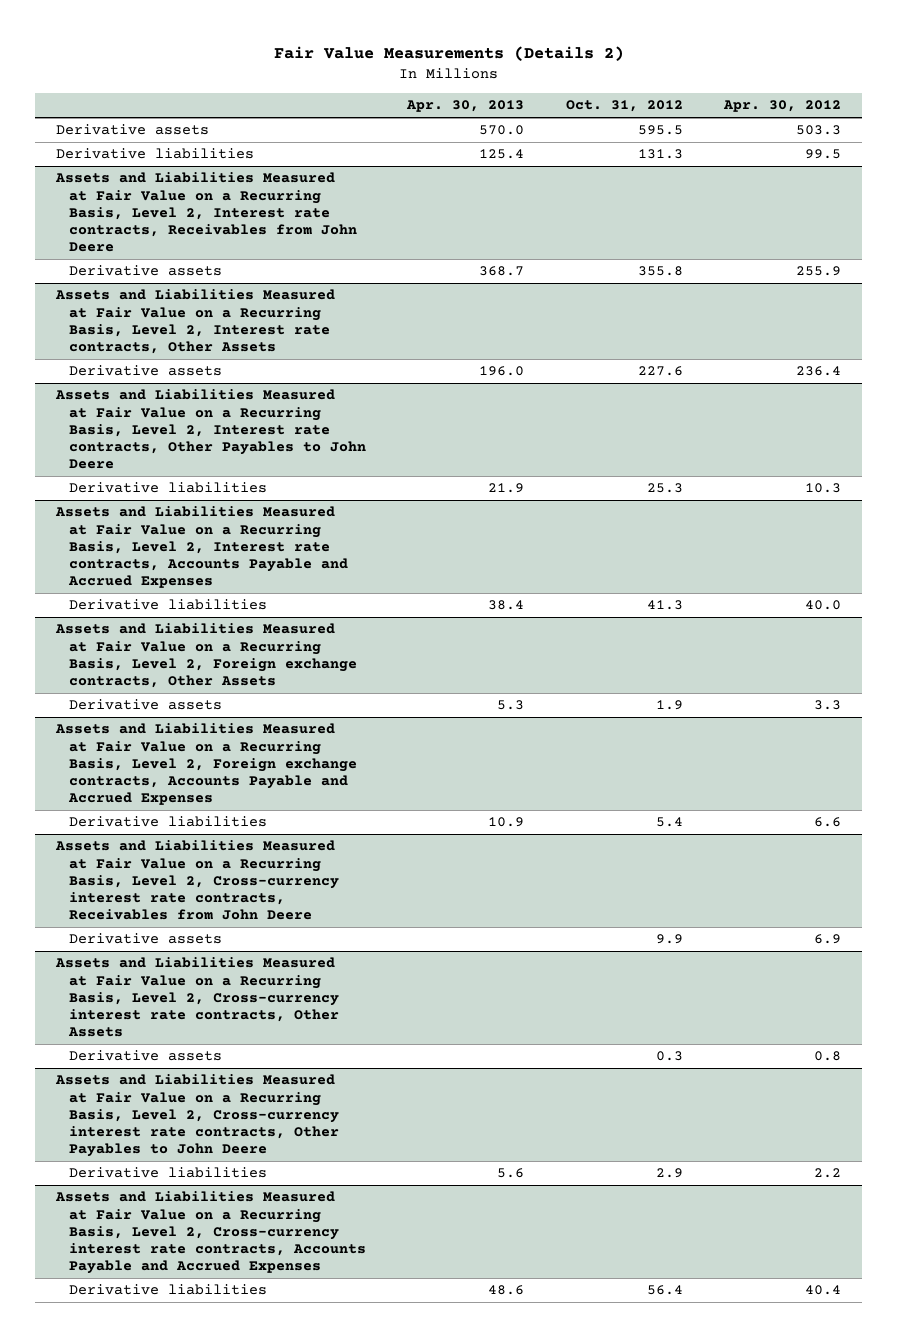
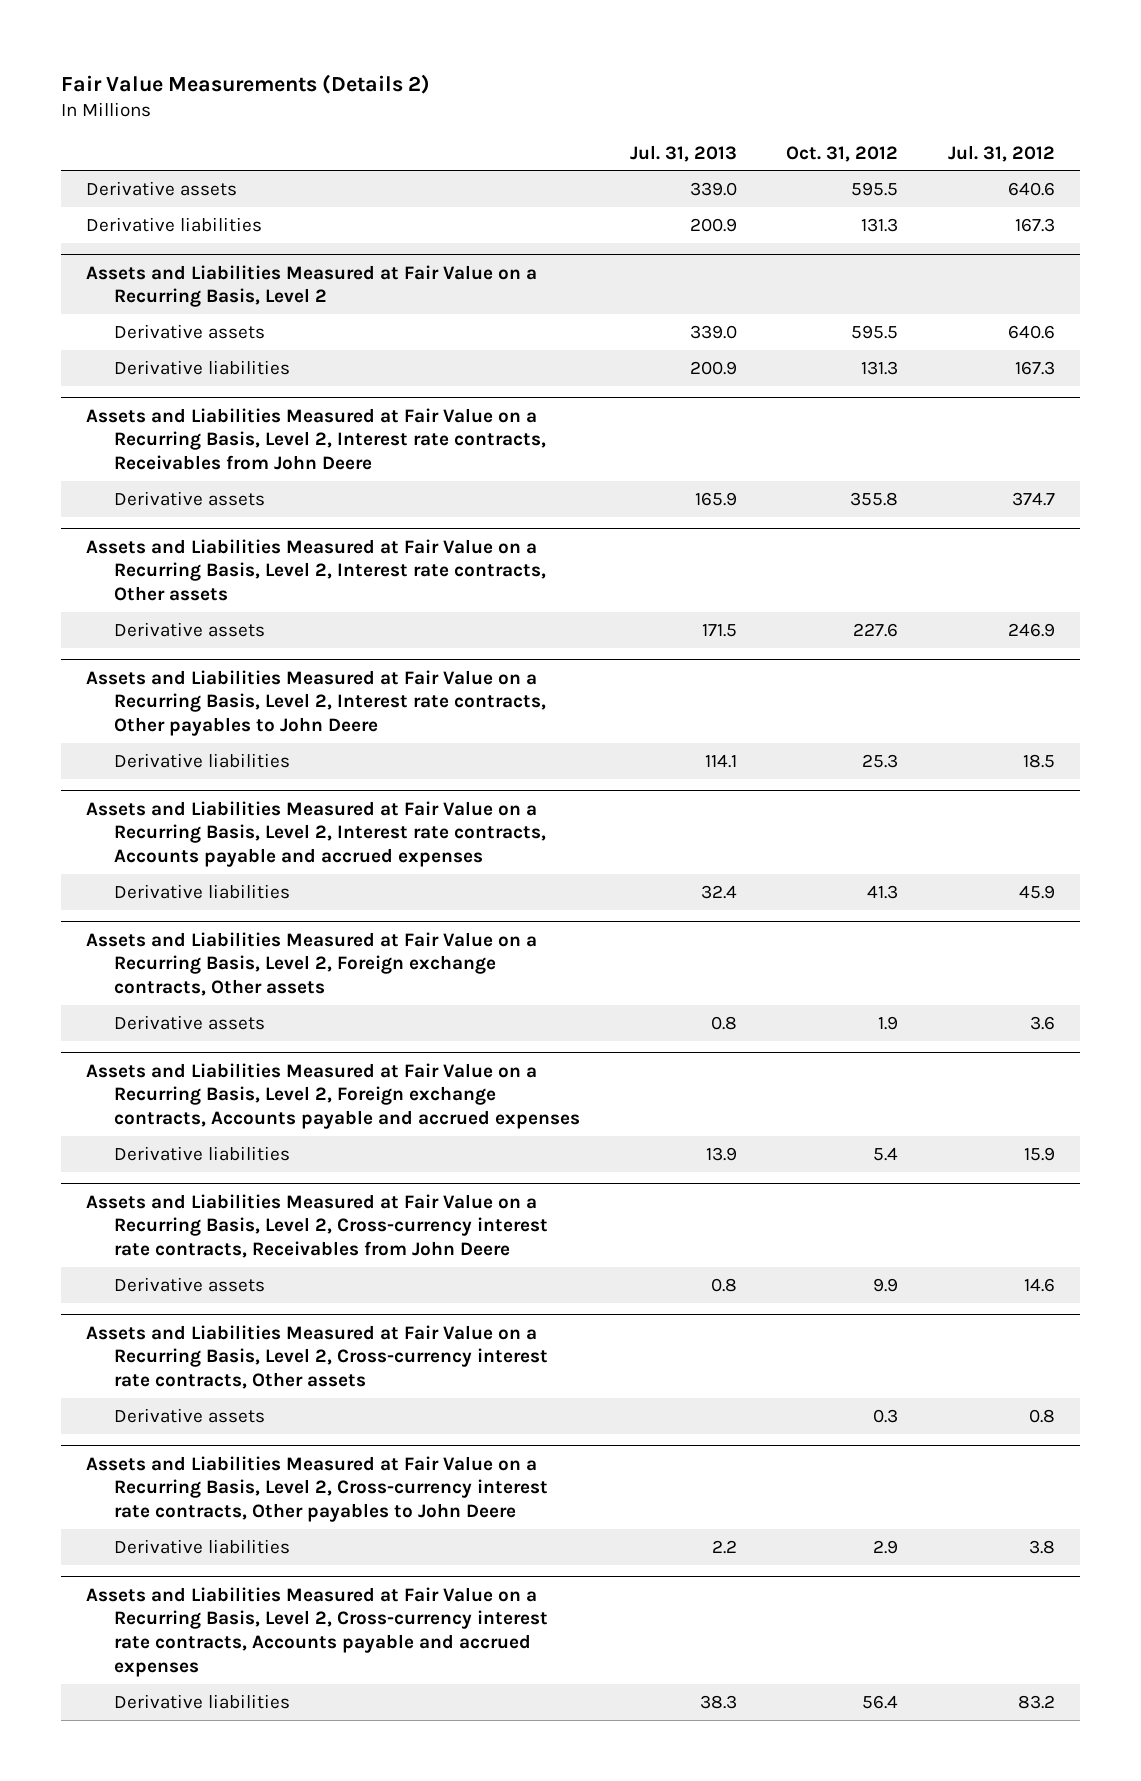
- | Apr. 30, 2013 | Oct. 31, 2012 | Apr. 30, 2012
+ | Jul. 31, 2013 | Oct. 31, 2012 | Jul. 31, 2012
+ Assets and Liabilities Measured at Fair Value on a Recurring Basis, Level 2
+ Derivative assets | 339.0 | 595.5 | 640.6
+ Derivative liabilities | 200.9 | 131.3 | 167.3
- Assets and Liabilities Measured at Fair Value on a Recurring Basis, Level 2, Interest rate contracts, Other Assets
+ Assets and Liabilities Measured at Fair Value on a Recurring Basis, Level 2, Interest rate contracts, Other assets
- Assets and Liabilities Measured at Fair Value on a Recurring Basis, Level 2, Interest rate contracts, Other Payables to John Deere
+ Assets and Liabilities Measured at Fair Value on a Recurring Basis, Level 2, Interest rate contracts, Other payables to John Deere
- Assets and Liabilities Measured at Fair Value on a Recurring Basis, Level 2, Interest rate contracts, Accounts Payable and Accrued Expenses
+ Assets and Liabilities Measured at Fair Value on a Recurring Basis, Level 2, Interest rate contracts, Accounts payable and accrued expenses
- Assets and Liabilities Measured at Fair Value on a Recurring Basis, Level 2, Foreign exchange contracts, Other Assets
+ Assets and Liabilities Measured at Fair Value on a Recurring Basis, Level 2, Foreign exchange contracts, Other assets
- Assets and Liabilities Measured at Fair Value on a Recurring Basis, Level 2, Foreign exchange contracts, Accounts Payable and Accrued Expenses
+ Assets and Liabilities Measured at Fair Value on a Recurring Basis, Level 2, Foreign exchange contracts, Accounts payable and accrued expenses
- Assets and Liabilities Measured at Fair Value on a Recurring Basis, Level 2, Cross-currency interest rate contracts, Other Assets
+ Assets and Liabilities Measured at Fair Value on a Recurring Basis, Level 2, Cross-currency interest rate contracts, Other assets
- Assets and Liabilities Measured at Fair Value on a Recurring Basis, Level 2, Cross-currency interest rate contracts, Other Payables to John Deere
+ Assets and Liabilities Measured at Fair Value on a Recurring Basis, Level 2, Cross-currency interest rate contracts, Other payables to John Deere
- Assets and Liabilities Measured at Fair Value on a Recurring Basis, Level 2, Cross-currency interest rate contracts, Accounts Payable and Accrued Expenses
+ Assets and Liabilities Measured at Fair Value on a Recurring Basis, Level 2, Cross-currency interest rate contracts, Accounts payable and accrued expenses

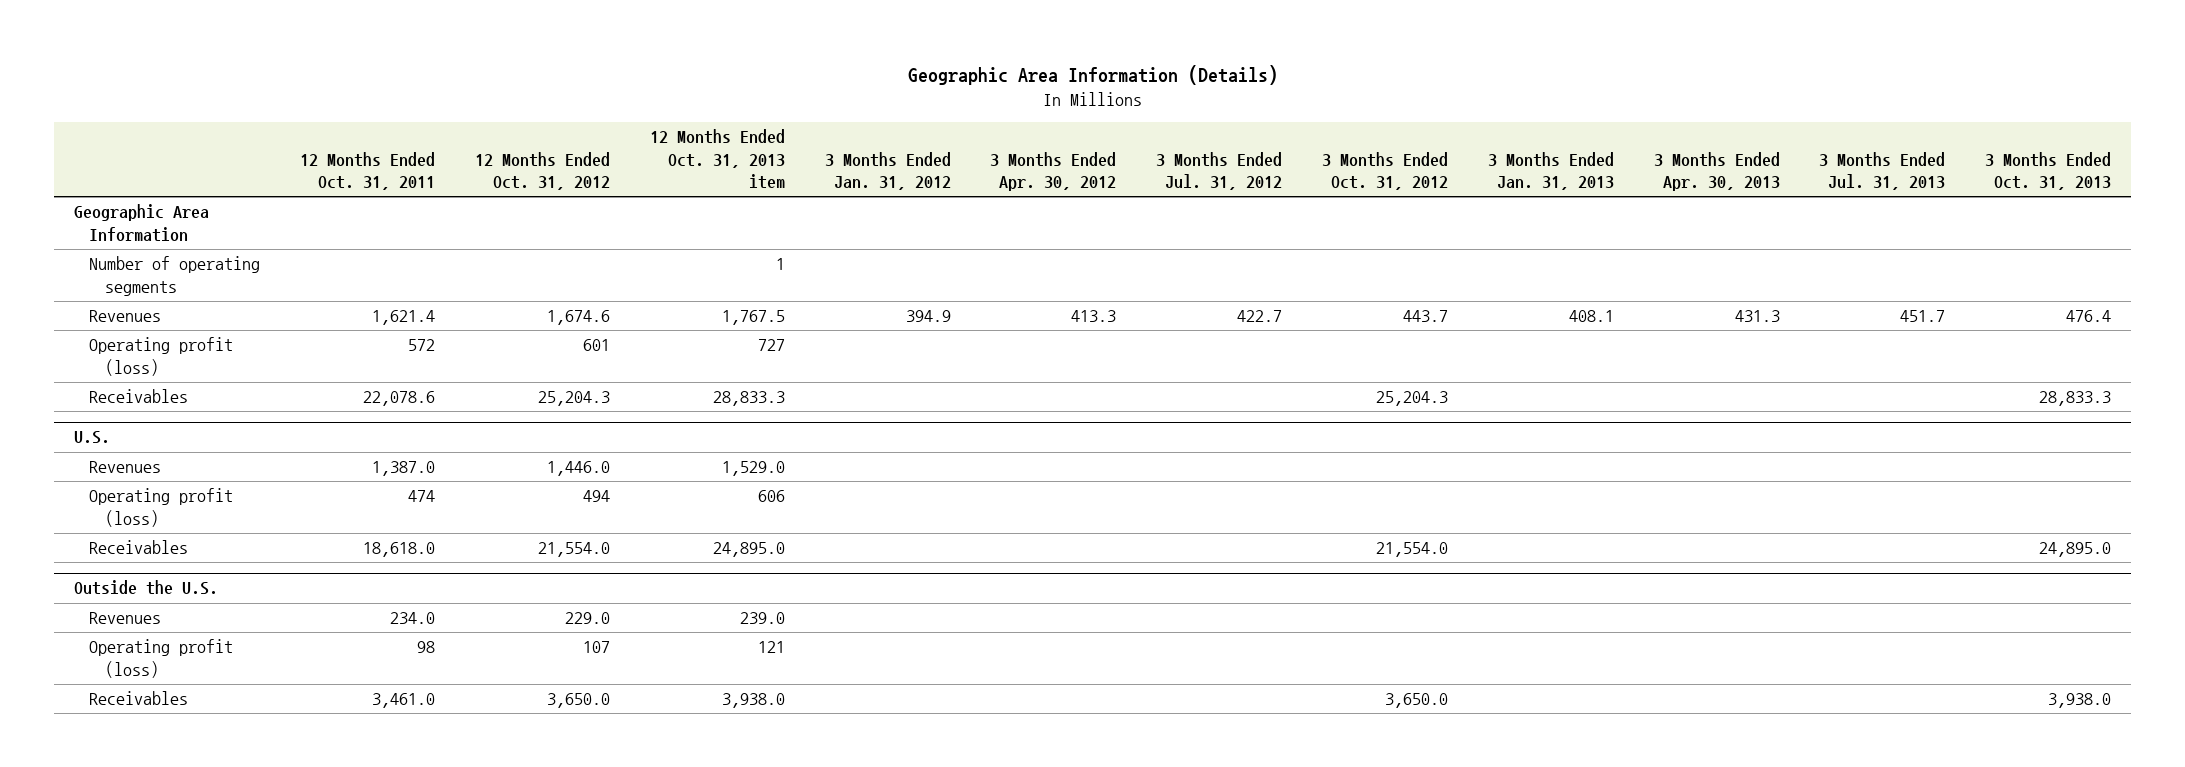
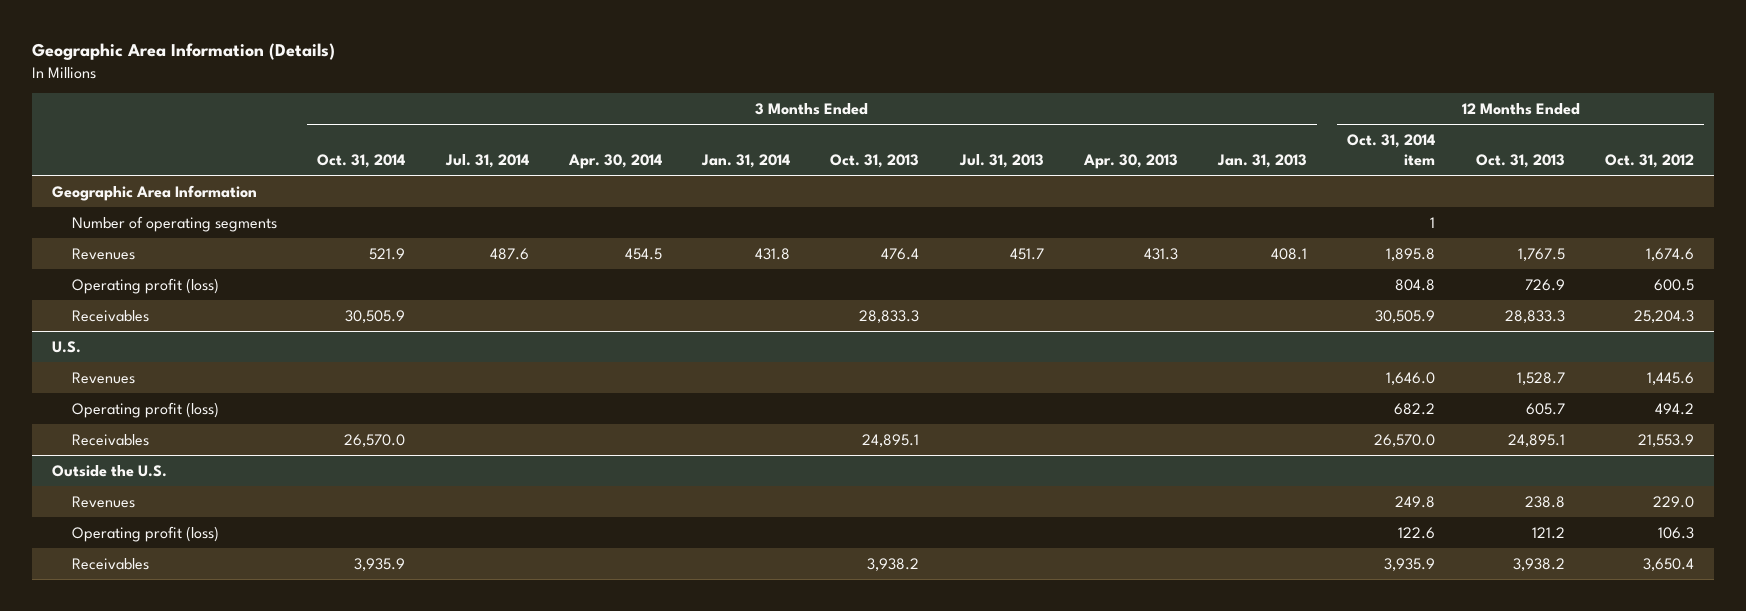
- | 12 Months Ended Oct. 31, 2011 | 12 Months Ended Oct. 31, 2012 | 12 Months Ended Oct. 31, 2013 item | 3 Months Ended Jan. 31, 2012 | 3 Months Ended Apr. 30, 2012 | 3 Months Ended Jul. 31, 2012 | 3 Months Ended Oct. 31, 2012 | 3 Months Ended Jan. 31, 2013 | 3 Months Ended Apr. 30, 2013 | 3 Months Ended Jul. 31, 2013 | 3 Months Ended Oct. 31, 2013
+ | 3 Months Ended Oct. 31, 2014 | 3 Months Ended Jul. 31, 2014 | 3 Months Ended Apr. 30, 2014 | 3 Months Ended Jan. 31, 2014 | 3 Months Ended Oct. 31, 2013 | 3 Months Ended Jul. 31, 2013 | 3 Months Ended Apr. 30, 2013 | 3 Months Ended Jan. 31, 2013 | 12 Months Ended Oct. 31, 2014 item | 12 Months Ended Oct. 31, 2013 | 12 Months Ended Oct. 31, 2012
- Operating profit (loss) | 572 | 601 | 727 | | | | | | | |
+ Operating profit (loss) | | | | | | | | | 804.8 | 726.9 | 600.5
@ U.S.
- Revenues | 1,387.0 | 1,446.0 | 1,529.0 | | | | | | | |
- Operating profit (loss) | 474 | 494 | 606 | | | | | | | |
- Receivables | 18,618.0 | 21,554.0 | 24,895.0 | | | | 21,554.0 | | | | 24,895.0
+ Revenues | | | | | | | | | 1,646.0 | 1,528.7 | 1,445.6
+ Operating profit (loss) | | | | | | | | | 682.2 | 605.7 | 494.2
+ Receivables | 26,570.0 | | | | 24,895.1 | | | | 26,570.0 | 24,895.1 | 21,553.9
@ Outside the U.S.
- Operating profit (loss) | 98 | 107 | 121 | | | | | | | |
- Receivables | 3,461.0 | 3,650.0 | 3,938.0 | | | | 3,650.0 | | | | 3,938.0
+ Operating profit (loss) | | | | | | | | | 122.6 | 121.2 | 106.3
+ Receivables | 3,935.9 | | | | 3,938.2 | | | | 3,935.9 | 3,938.2 | 3,650.4

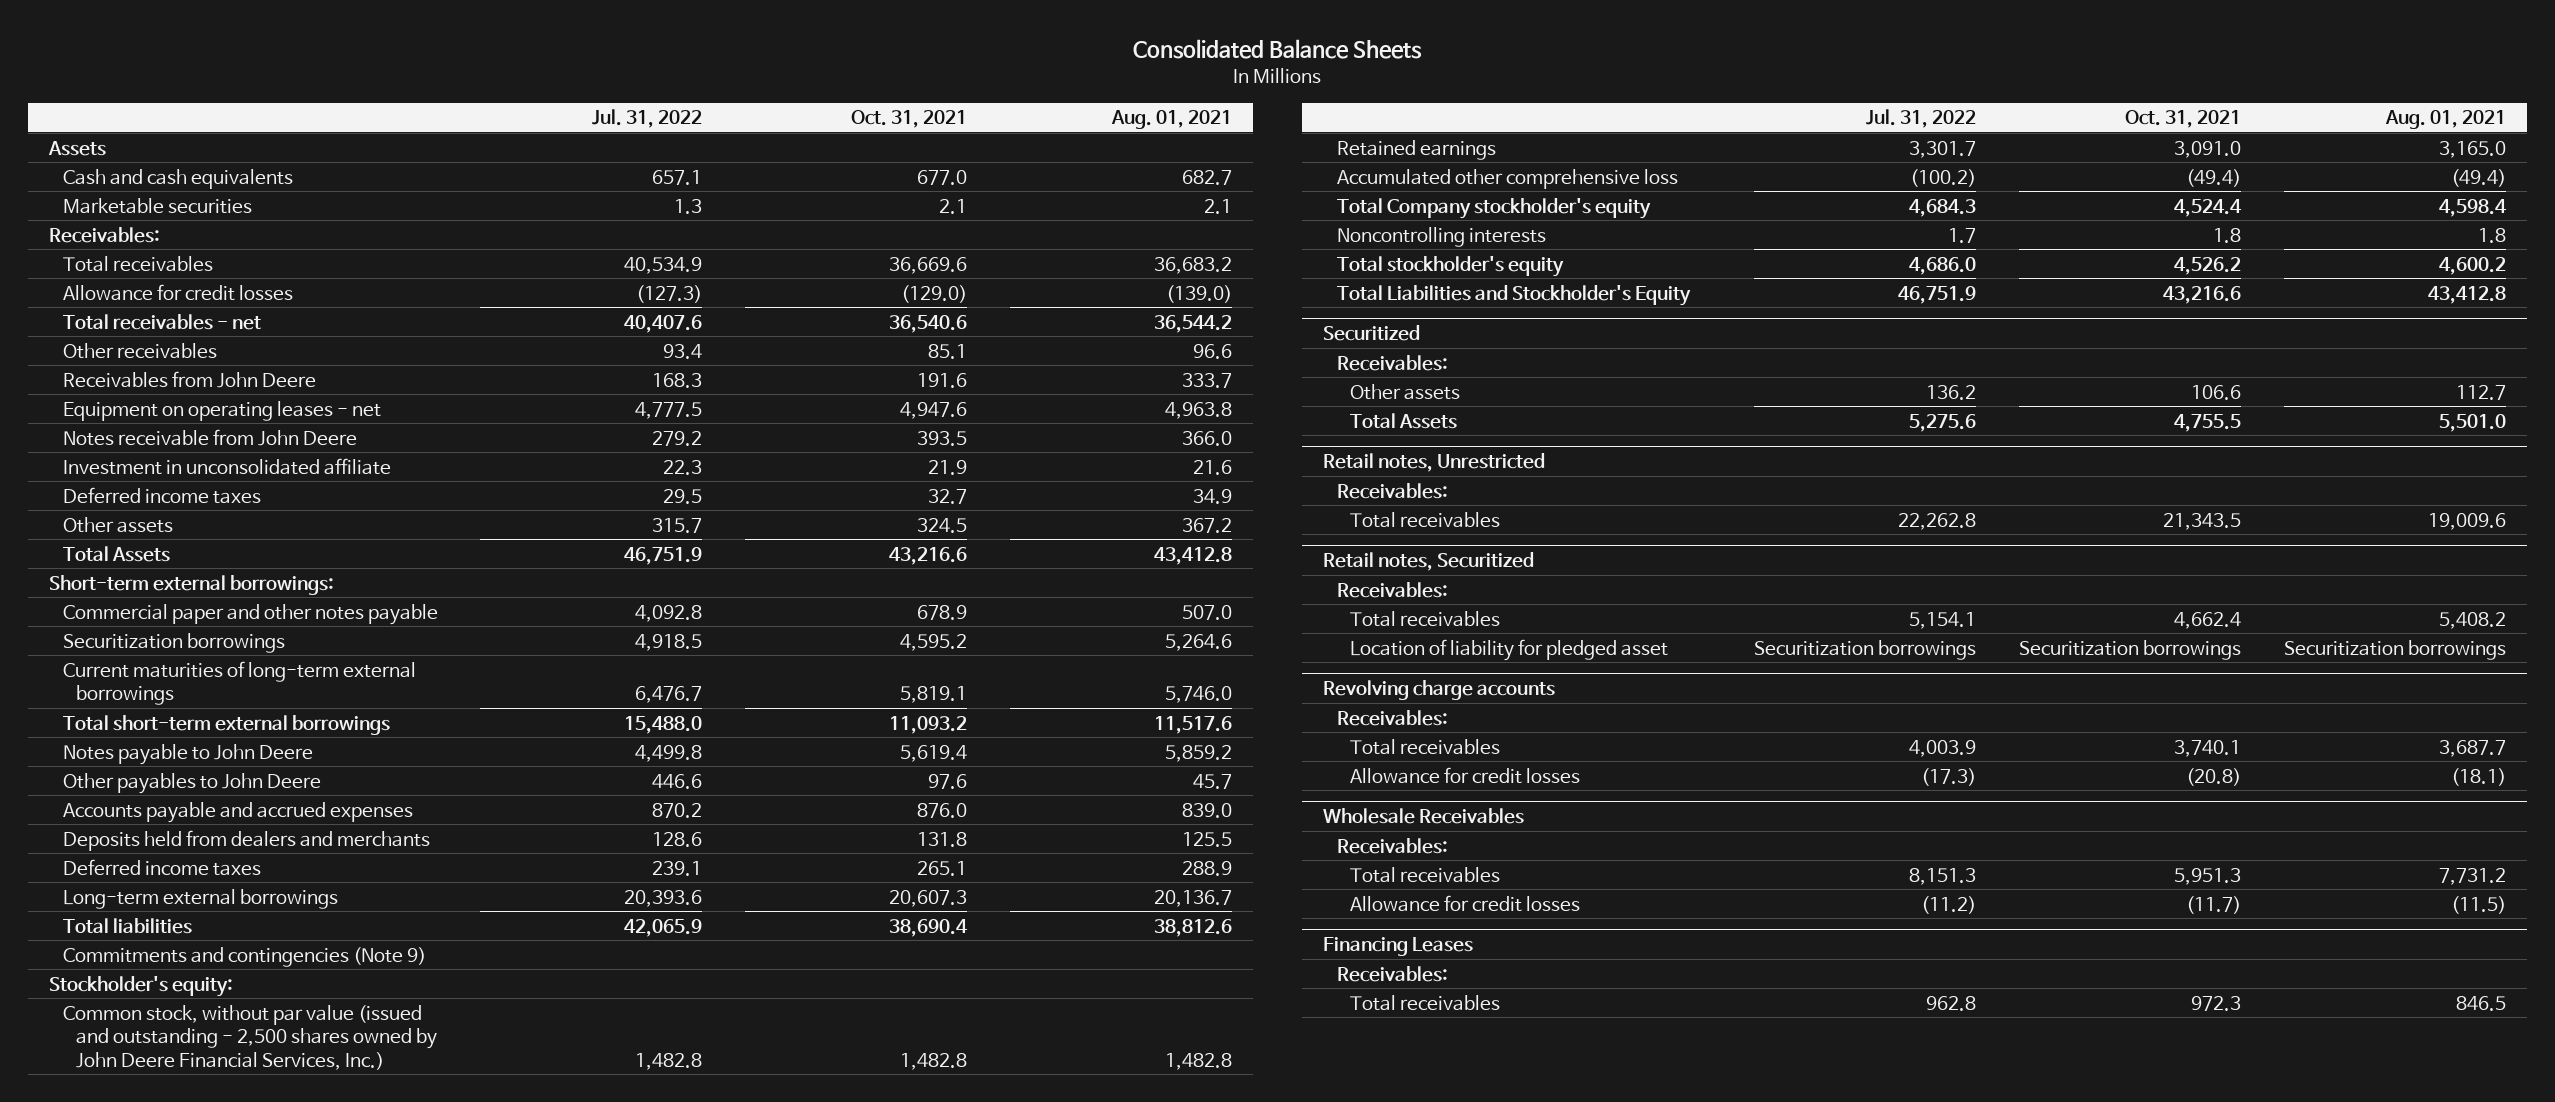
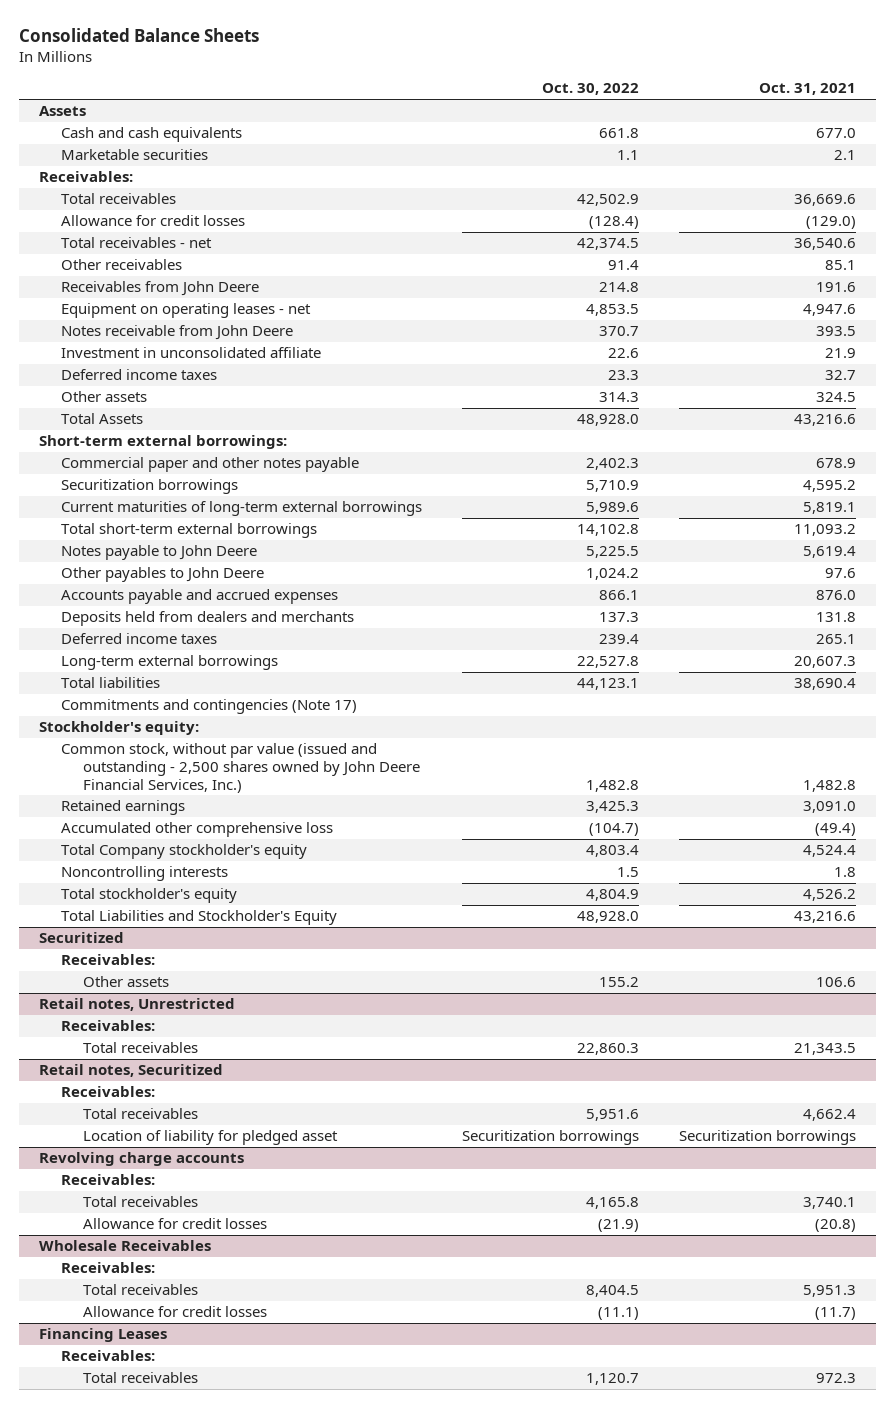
- | Jul. 31, 2022 | Oct. 31, 2021 | Aug. 01, 2021
+ | Oct. 30, 2022 | Oct. 31, 2021
- Commitments and contingencies (Note 9)
+ Commitments and contingencies (Note 17)
@ Securitized
- Total Assets | 5,275.6 | 4,755.5 | 5,501.0

